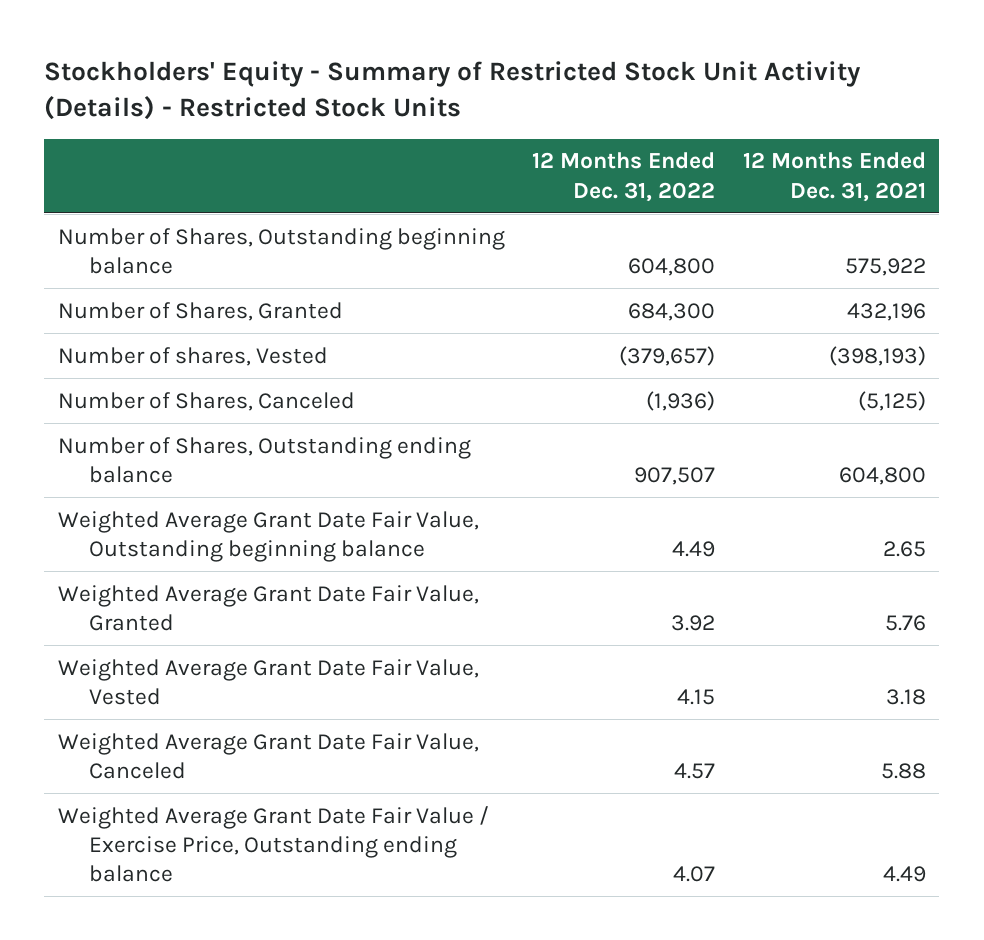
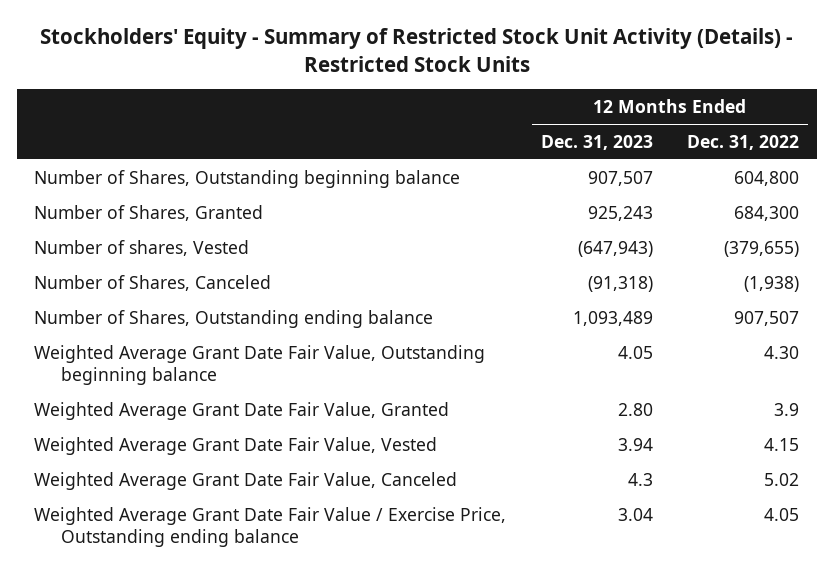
- | 12 Months Ended Dec. 31, 2022 | 12 Months Ended Dec. 31, 2021
+ | 12 Months Ended Dec. 31, 2023 | 12 Months Ended Dec. 31, 2022
- Number of shares, Vested | (379,657) | (398,193)
- Number of Shares, Canceled | (1,936) | (5,125)
+ Number of shares, Vested | (647,943) | (379,655)
+ Number of Shares, Canceled | (91,318) | (1,938)
- Weighted Average Grant Date Fair Value, Outstanding beginning balance | 4.49 | 2.65
- Weighted Average Grant Date Fair Value, Granted | 3.92 | 5.76
+ Weighted Average Grant Date Fair Value, Outstanding beginning balance | 4.05 | 4.30
+ Weighted Average Grant Date Fair Value, Granted | 2.80 | 3.9
- Weighted Average Grant Date Fair Value, Canceled | 4.57 | 5.88
- Weighted Average Grant Date Fair Value / Exercise Price, Outstanding ending balance | 4.07 | 4.49
+ Weighted Average Grant Date Fair Value, Canceled | 4.3 | 5.02
+ Weighted Average Grant Date Fair Value / Exercise Price, Outstanding ending balance | 3.04 | 4.05

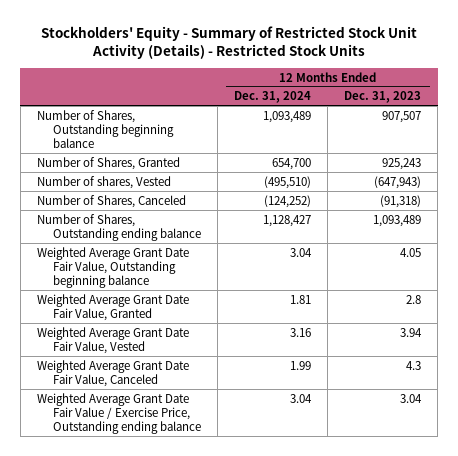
- | 12 Months Ended Dec. 31, 2023 | 12 Months Ended Dec. 31, 2022
+ | 12 Months Ended Dec. 31, 2024 | 12 Months Ended Dec. 31, 2023
- Weighted Average Grant Date Fair Value, Granted | 2.80 | 3.9
+ Weighted Average Grant Date Fair Value, Granted | 1.81 | 2.8

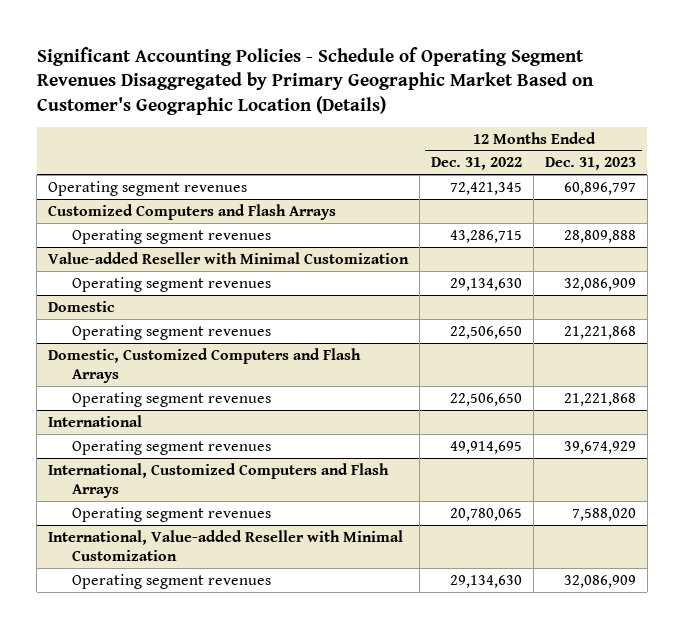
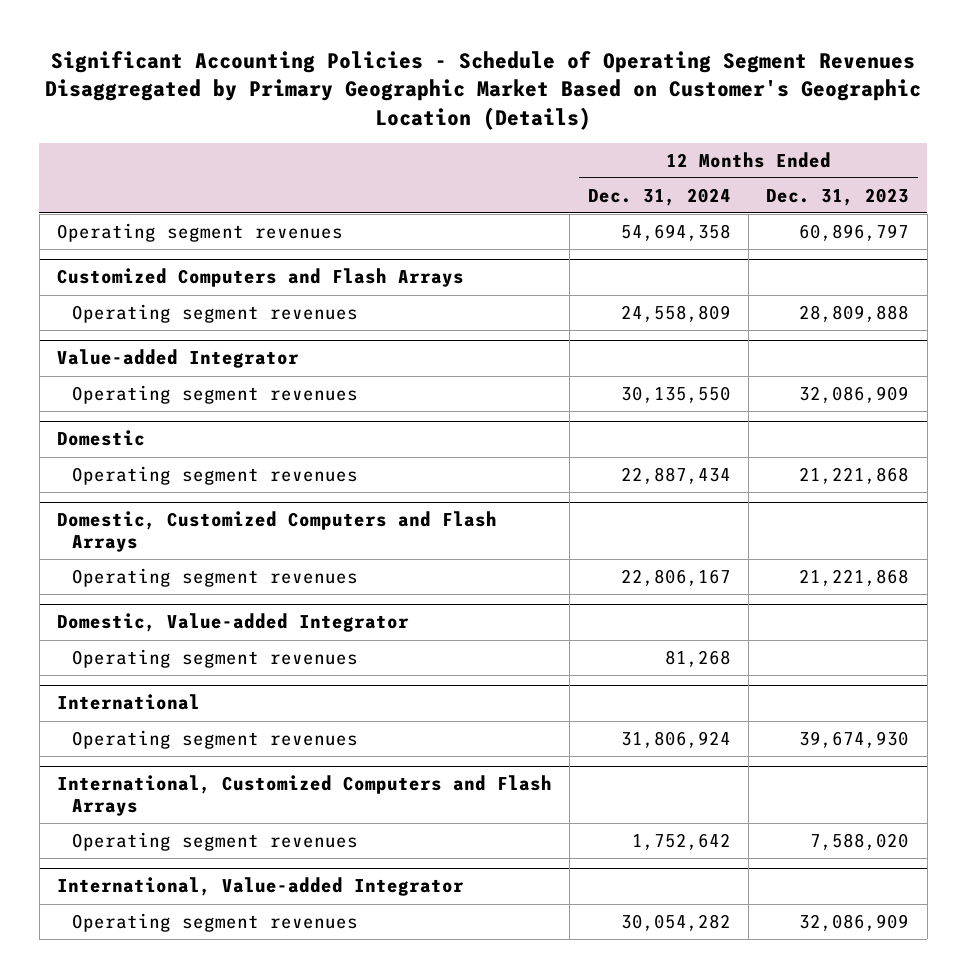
- | 12 Months Ended Dec. 31, 2022 | 12 Months Ended Dec. 31, 2023
+ | 12 Months Ended Dec. 31, 2024 | 12 Months Ended Dec. 31, 2023
- Value-added Reseller with Minimal Customization
+ Value-added Integrator
+ Domestic, Value-added Integrator
+ Operating segment revenues | 81,268 |
@ International
- Operating segment revenues | 49,914,695 | 39,674,929
+ Operating segment revenues | 31,806,924 | 39,674,930
- International, Value-added Reseller with Minimal Customization
+ International, Value-added Integrator

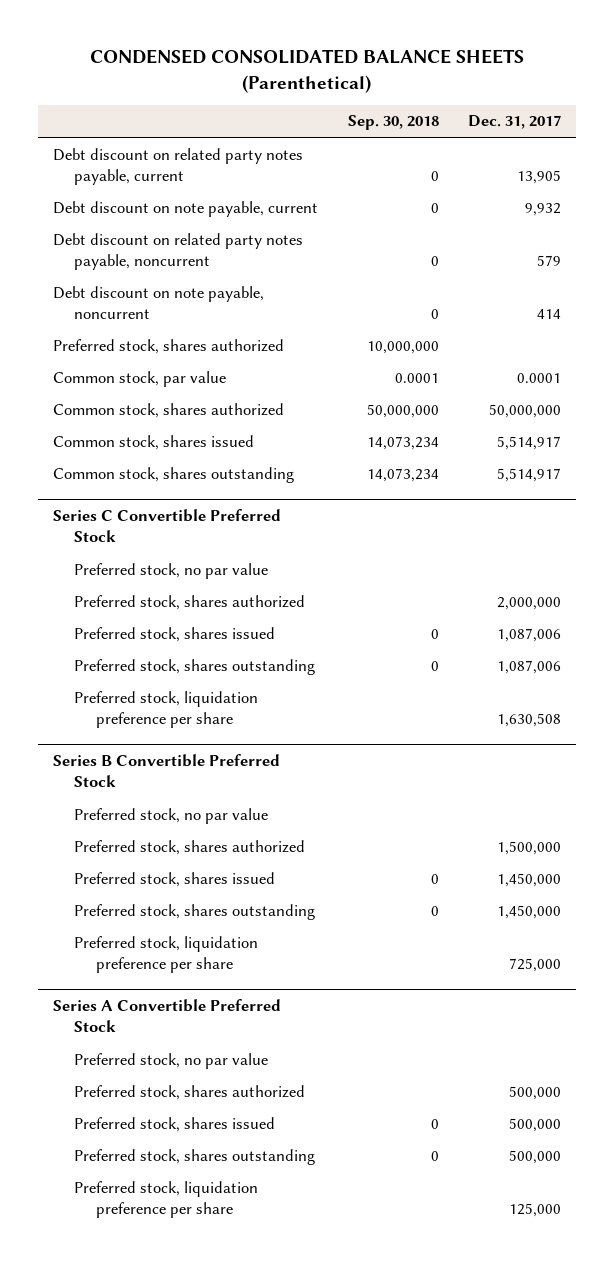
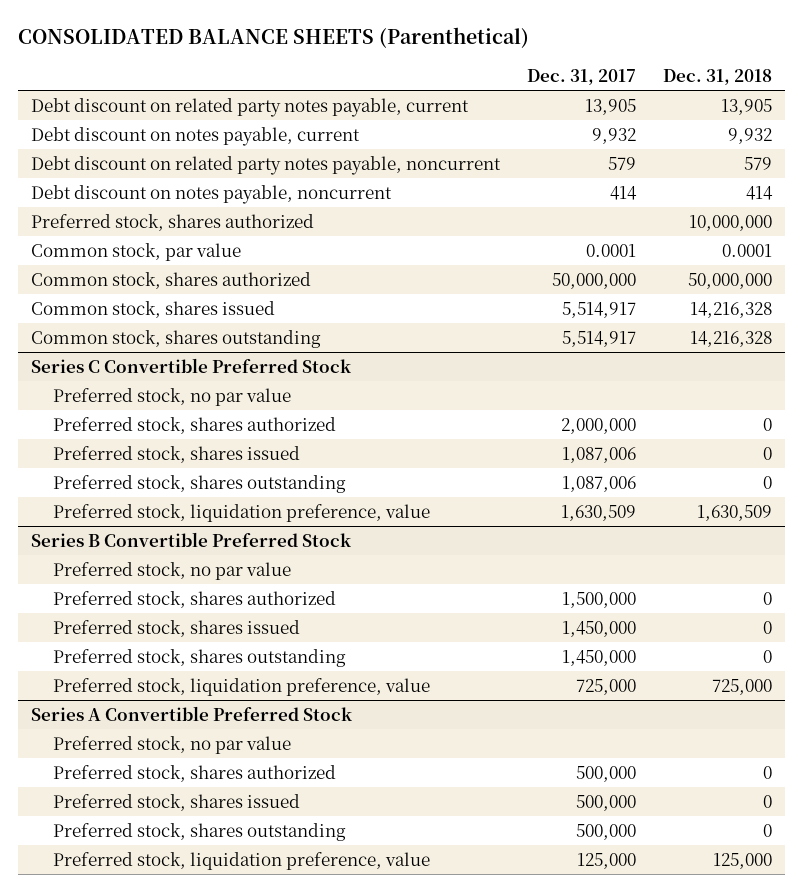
- CONDENSED CONSOLIDATED BALANCE SHEETS (Parenthetical)
+ CONSOLIDATED BALANCE SHEETS (Parenthetical)
- | Sep. 30, 2018 | Dec. 31, 2017
+ | Dec. 31, 2017 | Dec. 31, 2018
- Debt discount on note payable, current | 0 | 9,932
+ Debt discount on notes payable, current | 9,932 | 9,932
- Debt discount on note payable, noncurrent | 0 | 414
+ Debt discount on notes payable, noncurrent | 414 | 414
@ Series C Convertible Preferred Stock
- Preferred stock, liquidation preference per share | | 1,630,508
+ Preferred stock, liquidation preference, value | 1,630,509 | 1,630,509
@ Series B Convertible Preferred Stock
- Preferred stock, liquidation preference per share | | 725,000
+ Preferred stock, liquidation preference, value | 725,000 | 725,000
@ Series A Convertible Preferred Stock
- Preferred stock, liquidation preference per share | | 125,000
+ Preferred stock, liquidation preference, value | 125,000 | 125,000

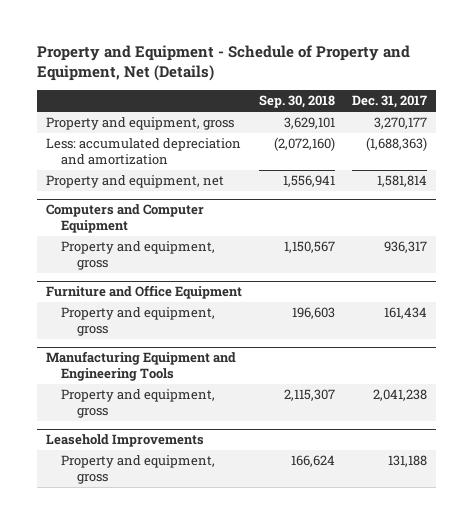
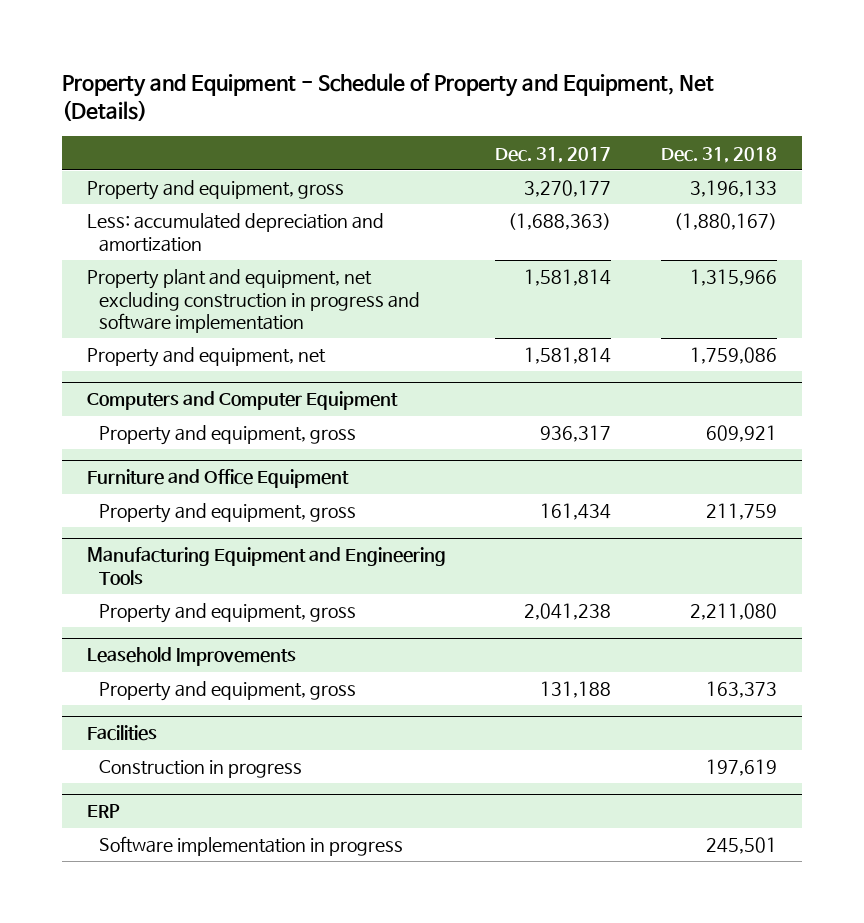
- | Sep. 30, 2018 | Dec. 31, 2017
+ | Dec. 31, 2017 | Dec. 31, 2018
+ Property plant and equipment, net excluding construction in progress and software implementation | 1,581,814 | 1,315,966
+ Facilities
+ Construction in progress | | 197,619
+ ERP
+ Software implementation in progress | | 245,501

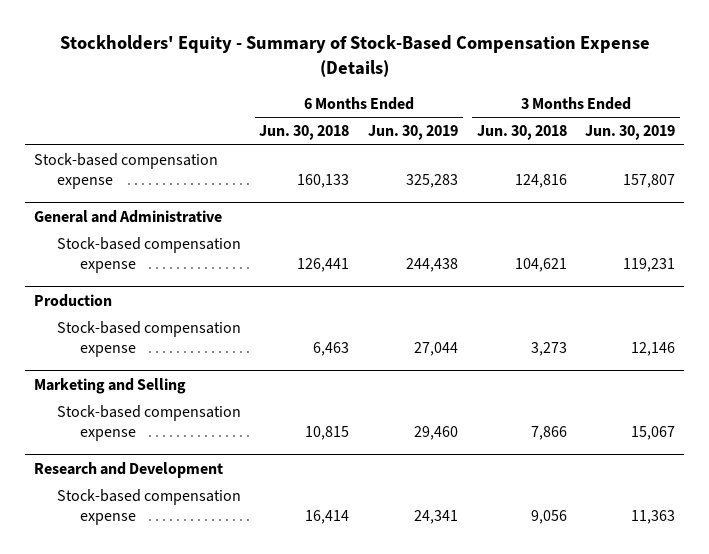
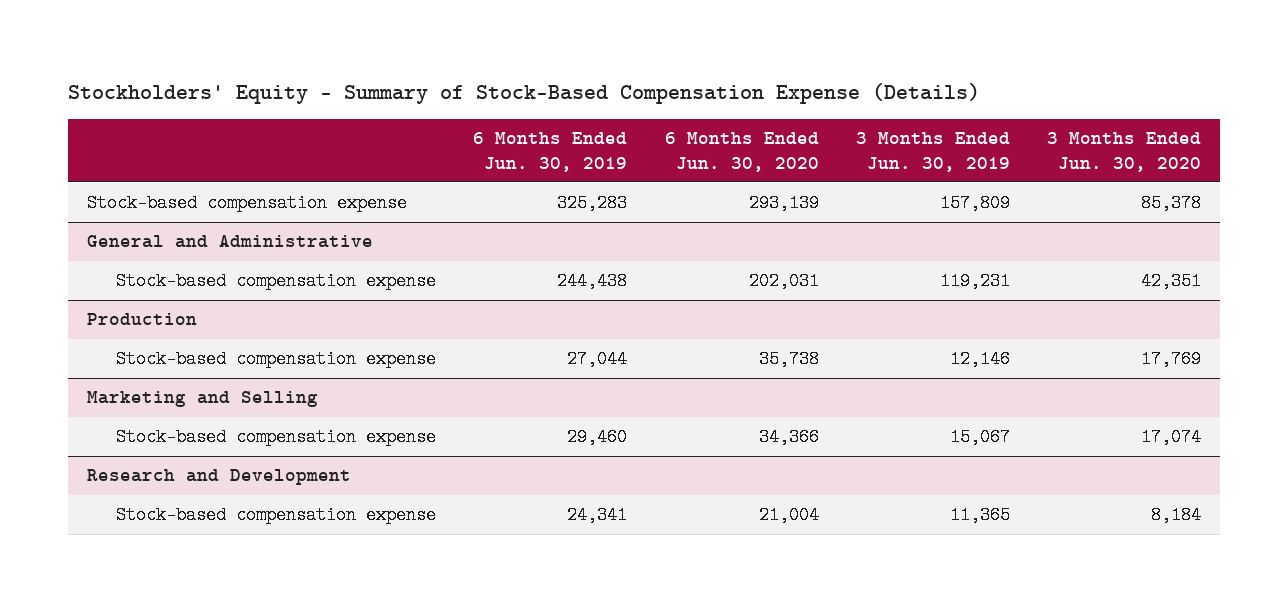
- | 6 Months Ended Jun. 30, 2018 | 6 Months Ended Jun. 30, 2019 | 3 Months Ended Jun. 30, 2018 | 3 Months Ended Jun. 30, 2019
+ | 6 Months Ended Jun. 30, 2019 | 6 Months Ended Jun. 30, 2020 | 3 Months Ended Jun. 30, 2019 | 3 Months Ended Jun. 30, 2020
- Stock-based compensation expense | 160,133 | 325,283 | 124,816 | 157,807
+ Stock-based compensation expense | 325,283 | 293,139 | 157,809 | 85,378
@ Research and Development
- Stock-based compensation expense | 16,414 | 24,341 | 9,056 | 11,363
+ Stock-based compensation expense | 24,341 | 21,004 | 11,365 | 8,184

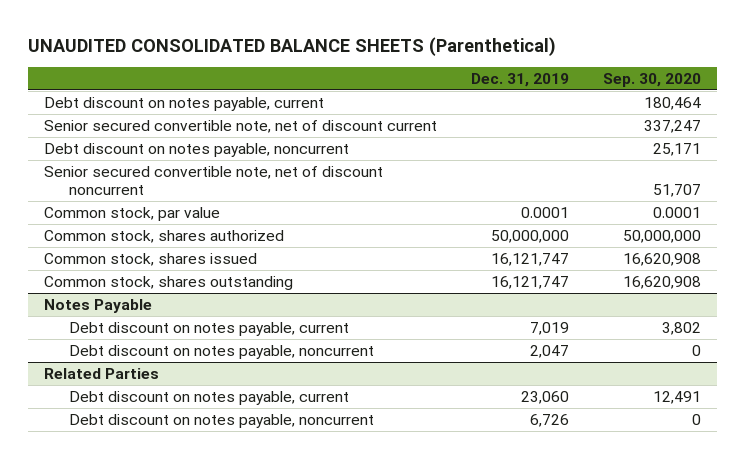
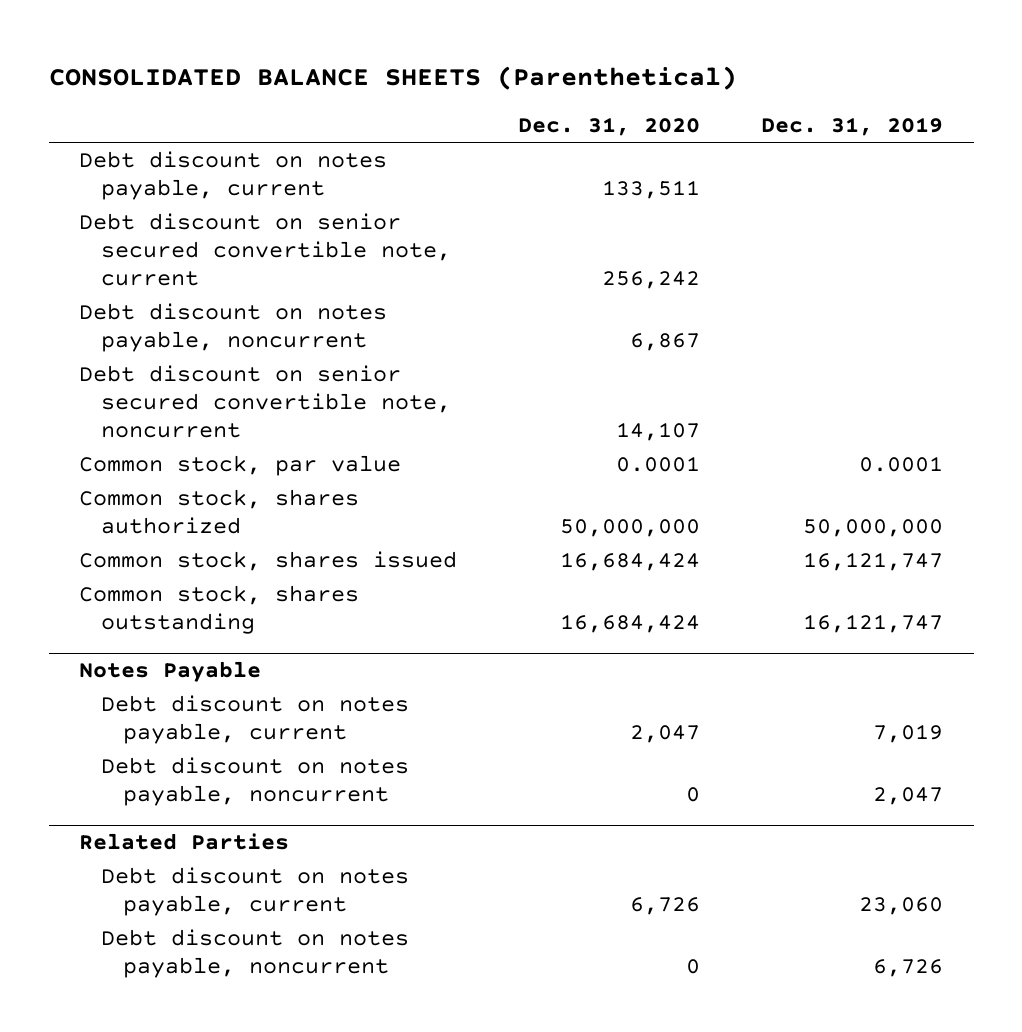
- UNAUDITED CONSOLIDATED BALANCE SHEETS (Parenthetical)
+ CONSOLIDATED BALANCE SHEETS (Parenthetical)
- | Dec. 31, 2019 | Sep. 30, 2020
+ | Dec. 31, 2020 | Dec. 31, 2019
- Senior secured convertible note, net of discount current | | 337,247
+ Debt discount on senior secured convertible note, current | 256,242 |
- Senior secured convertible note, net of discount noncurrent | | 51,707
+ Debt discount on senior secured convertible note, noncurrent | 14,107 |

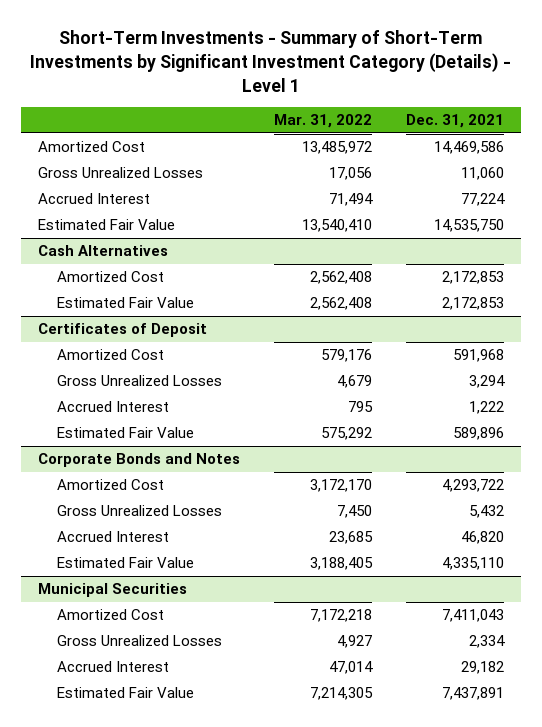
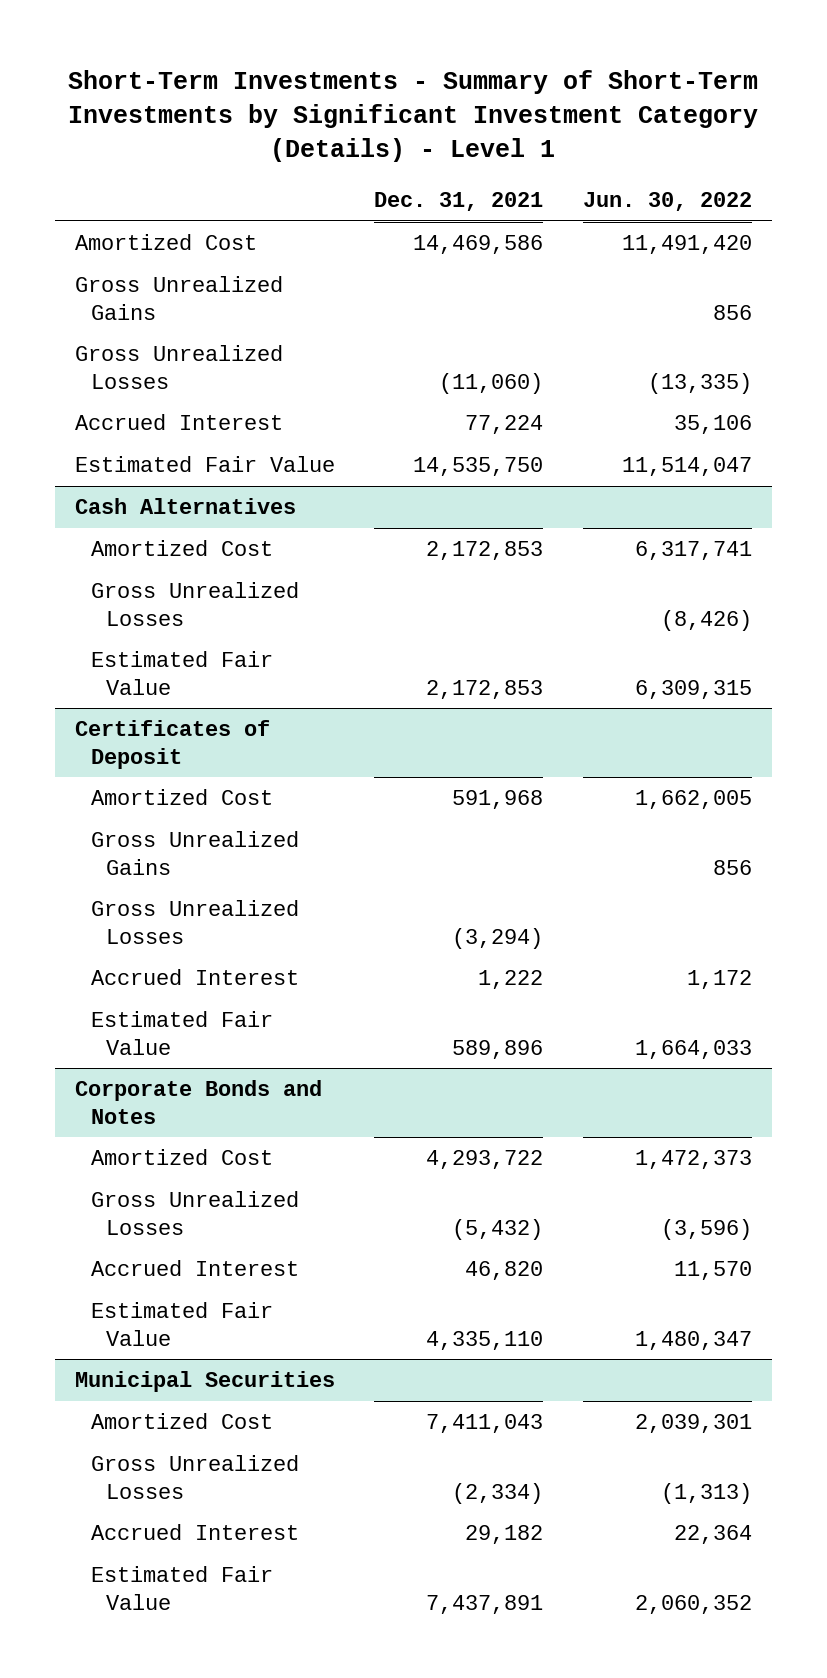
- | Mar. 31, 2022 | Dec. 31, 2021
+ | Dec. 31, 2021 | Jun. 30, 2022
- Gross Unrealized Losses | 17,056 | 11,060
+ Gross Unrealized Gains | | 856
+ Gross Unrealized Losses | (11,060) | (13,335)
@ Cash Alternatives
+ Gross Unrealized Losses | | (8,426)
@ Certificates of Deposit
- Gross Unrealized Losses | 4,679 | 3,294
+ Gross Unrealized Gains | | 856
+ Gross Unrealized Losses | (3,294) |
@ Corporate Bonds and Notes
- Gross Unrealized Losses | 7,450 | 5,432
+ Gross Unrealized Losses | (5,432) | (3,596)
@ Municipal Securities
- Gross Unrealized Losses | 4,927 | 2,334
+ Gross Unrealized Losses | (2,334) | (1,313)

